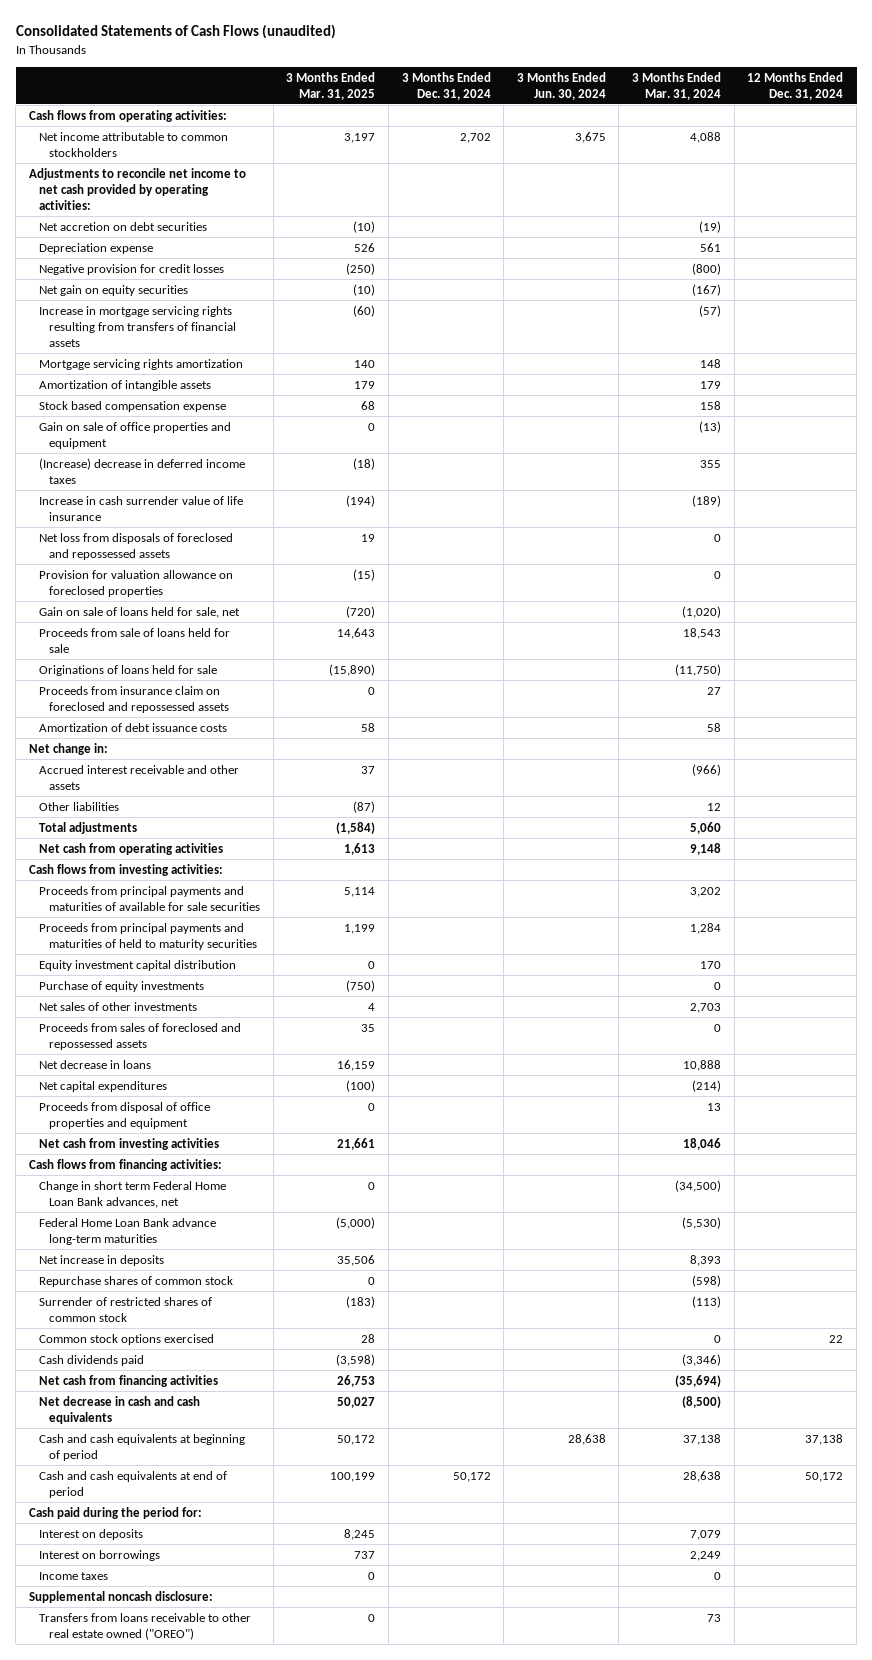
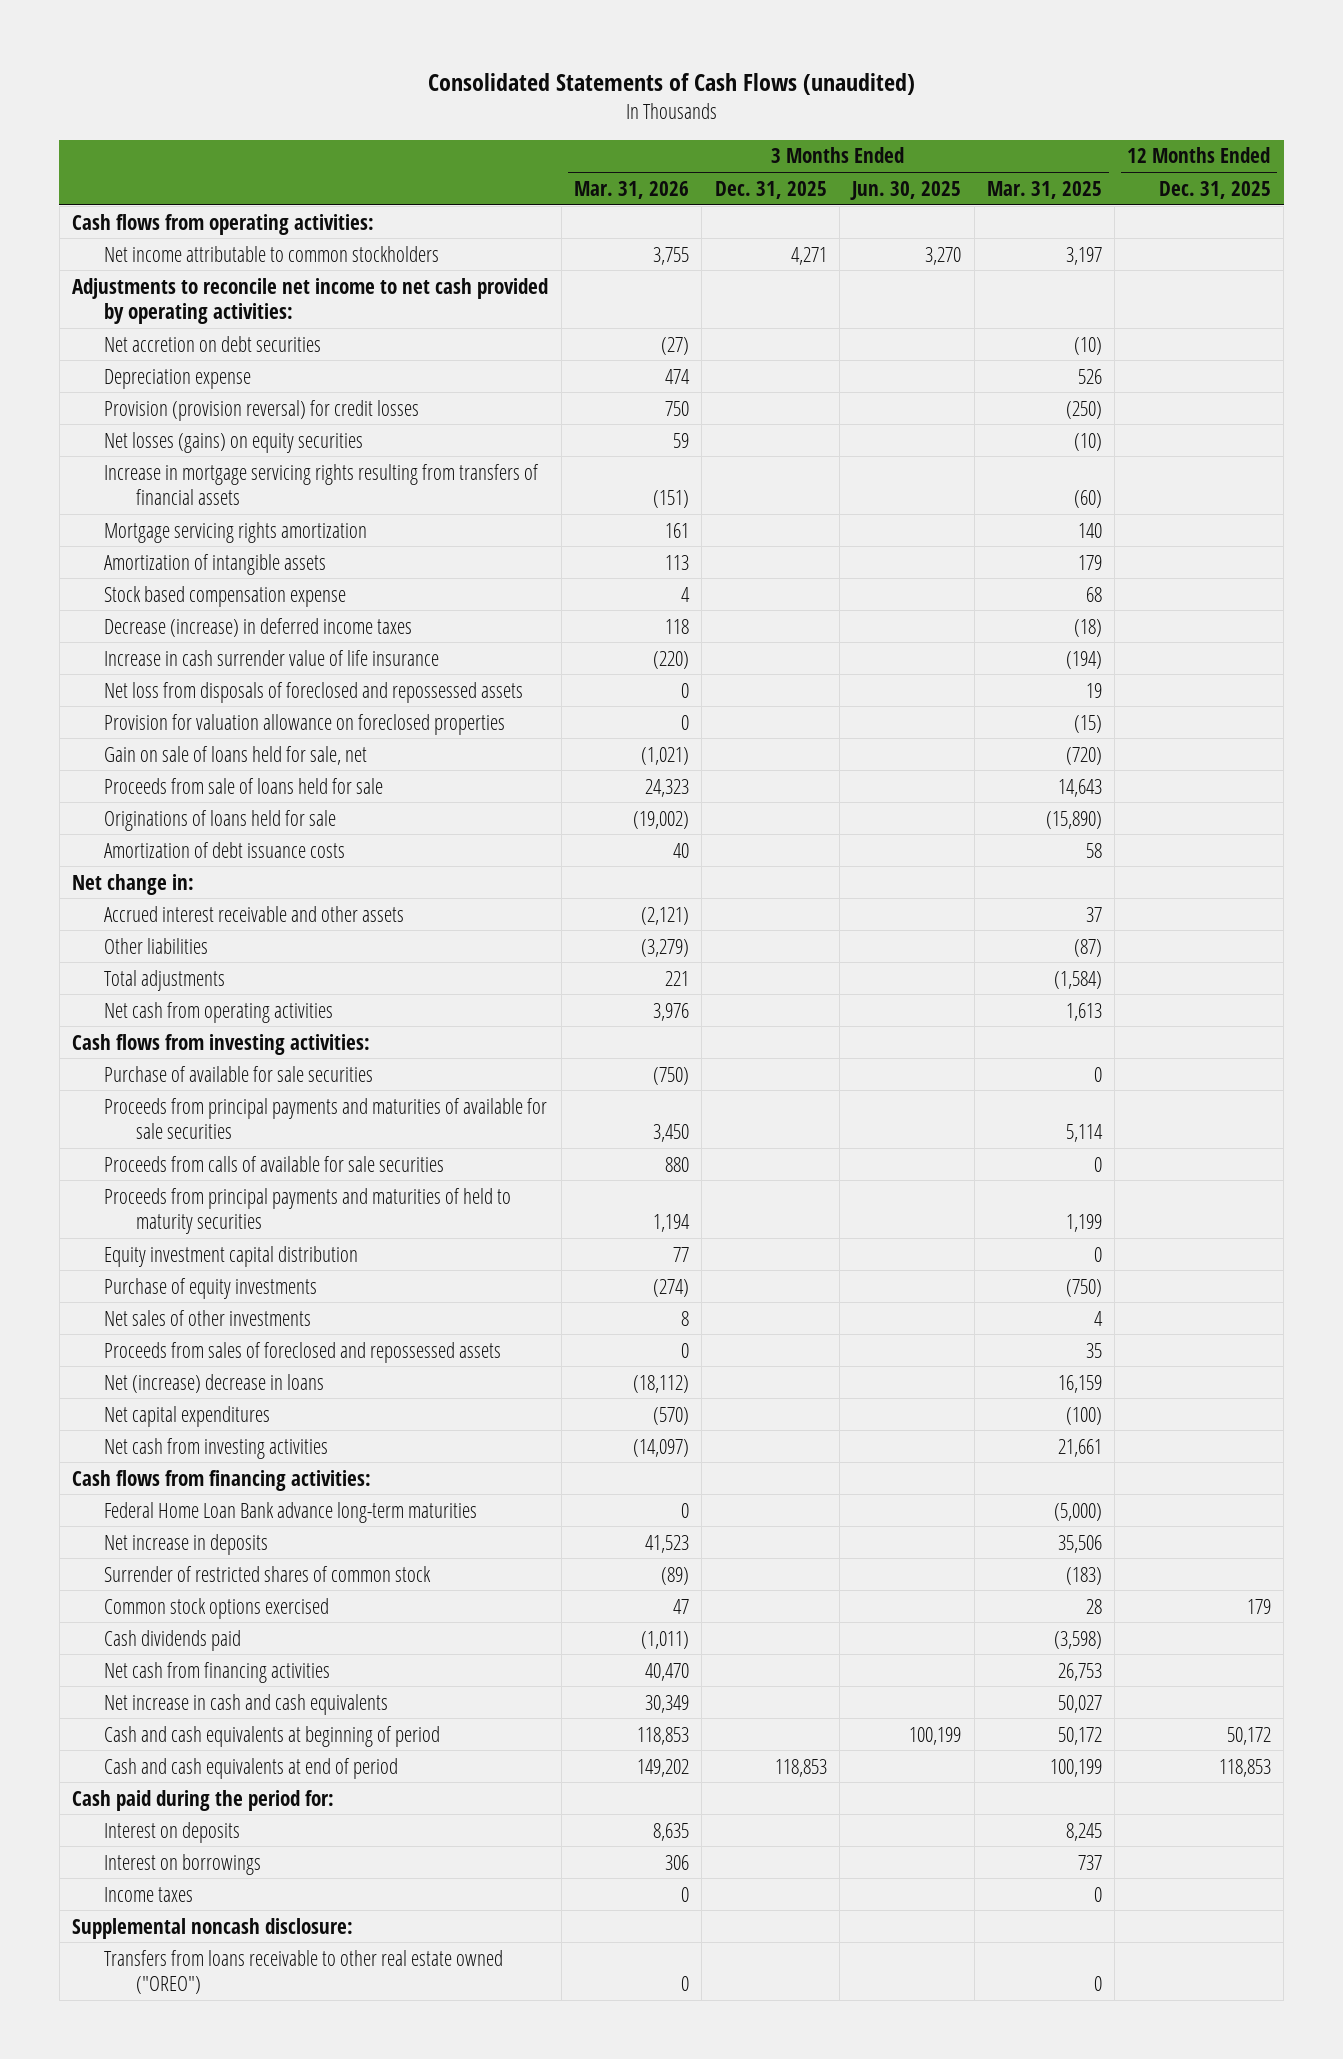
- | 3 Months Ended Mar. 31, 2025 | 3 Months Ended Dec. 31, 2024 | 3 Months Ended Jun. 30, 2024 | 3 Months Ended Mar. 31, 2024 | 12 Months Ended Dec. 31, 2024
+ | 3 Months Ended Mar. 31, 2026 | 3 Months Ended Dec. 31, 2025 | 3 Months Ended Jun. 30, 2025 | 3 Months Ended Mar. 31, 2025 | 12 Months Ended Dec. 31, 2025
- Negative provision for credit losses | (250) | | | (800) |
- Net gain on equity securities | (10) | | | (167) |
+ Provision (provision reversal) for credit losses | 750 | | | (250) |
+ Net losses (gains) on equity securities | 59 | | | (10) |
- Gain on sale of office properties and equipment | 0 | | | (13) |
- (Increase) decrease in deferred income taxes | (18) | | | 355 |
+ Decrease (increase) in deferred income taxes | 118 | | | (18) |
- Proceeds from insurance claim on foreclosed and repossessed assets | 0 | | | 27 |
+ Purchase of available for sale securities | (750) | | | 0 |
+ Proceeds from calls of available for sale securities | 880 | | | 0 |
- Net decrease in loans | 16,159 | | | 10,888 |
+ Net (increase) decrease in loans | (18,112) | | | 16,159 |
- Proceeds from disposal of office properties and equipment | 0 | | | 13 |
- Change in short term Federal Home Loan Bank advances, net | 0 | | | (34,500) |
- Repurchase shares of common stock | 0 | | | (598) |
- Net decrease in cash and cash equivalents | 50,027 | | | (8,500) |
+ Net increase in cash and cash equivalents | 30,349 | | | 50,027 |

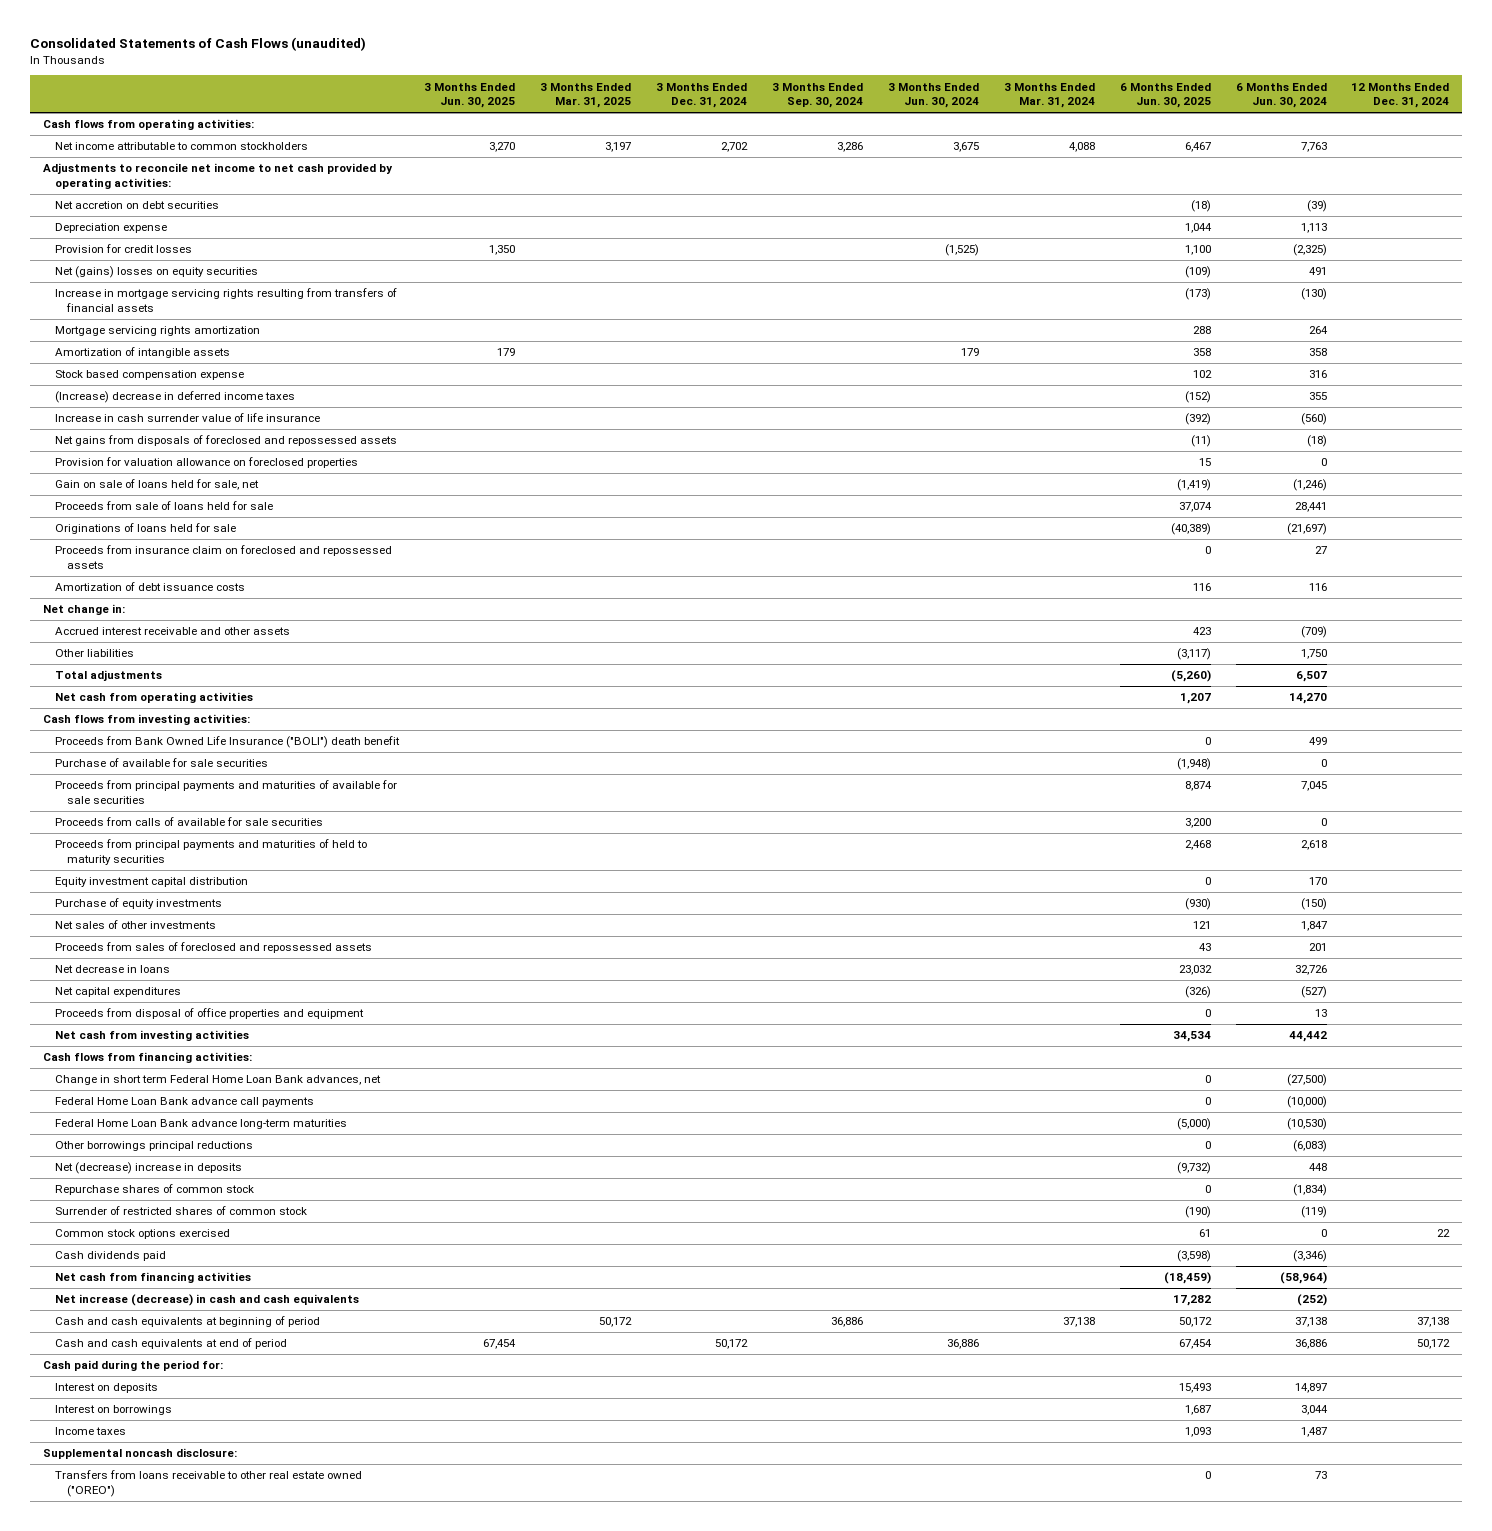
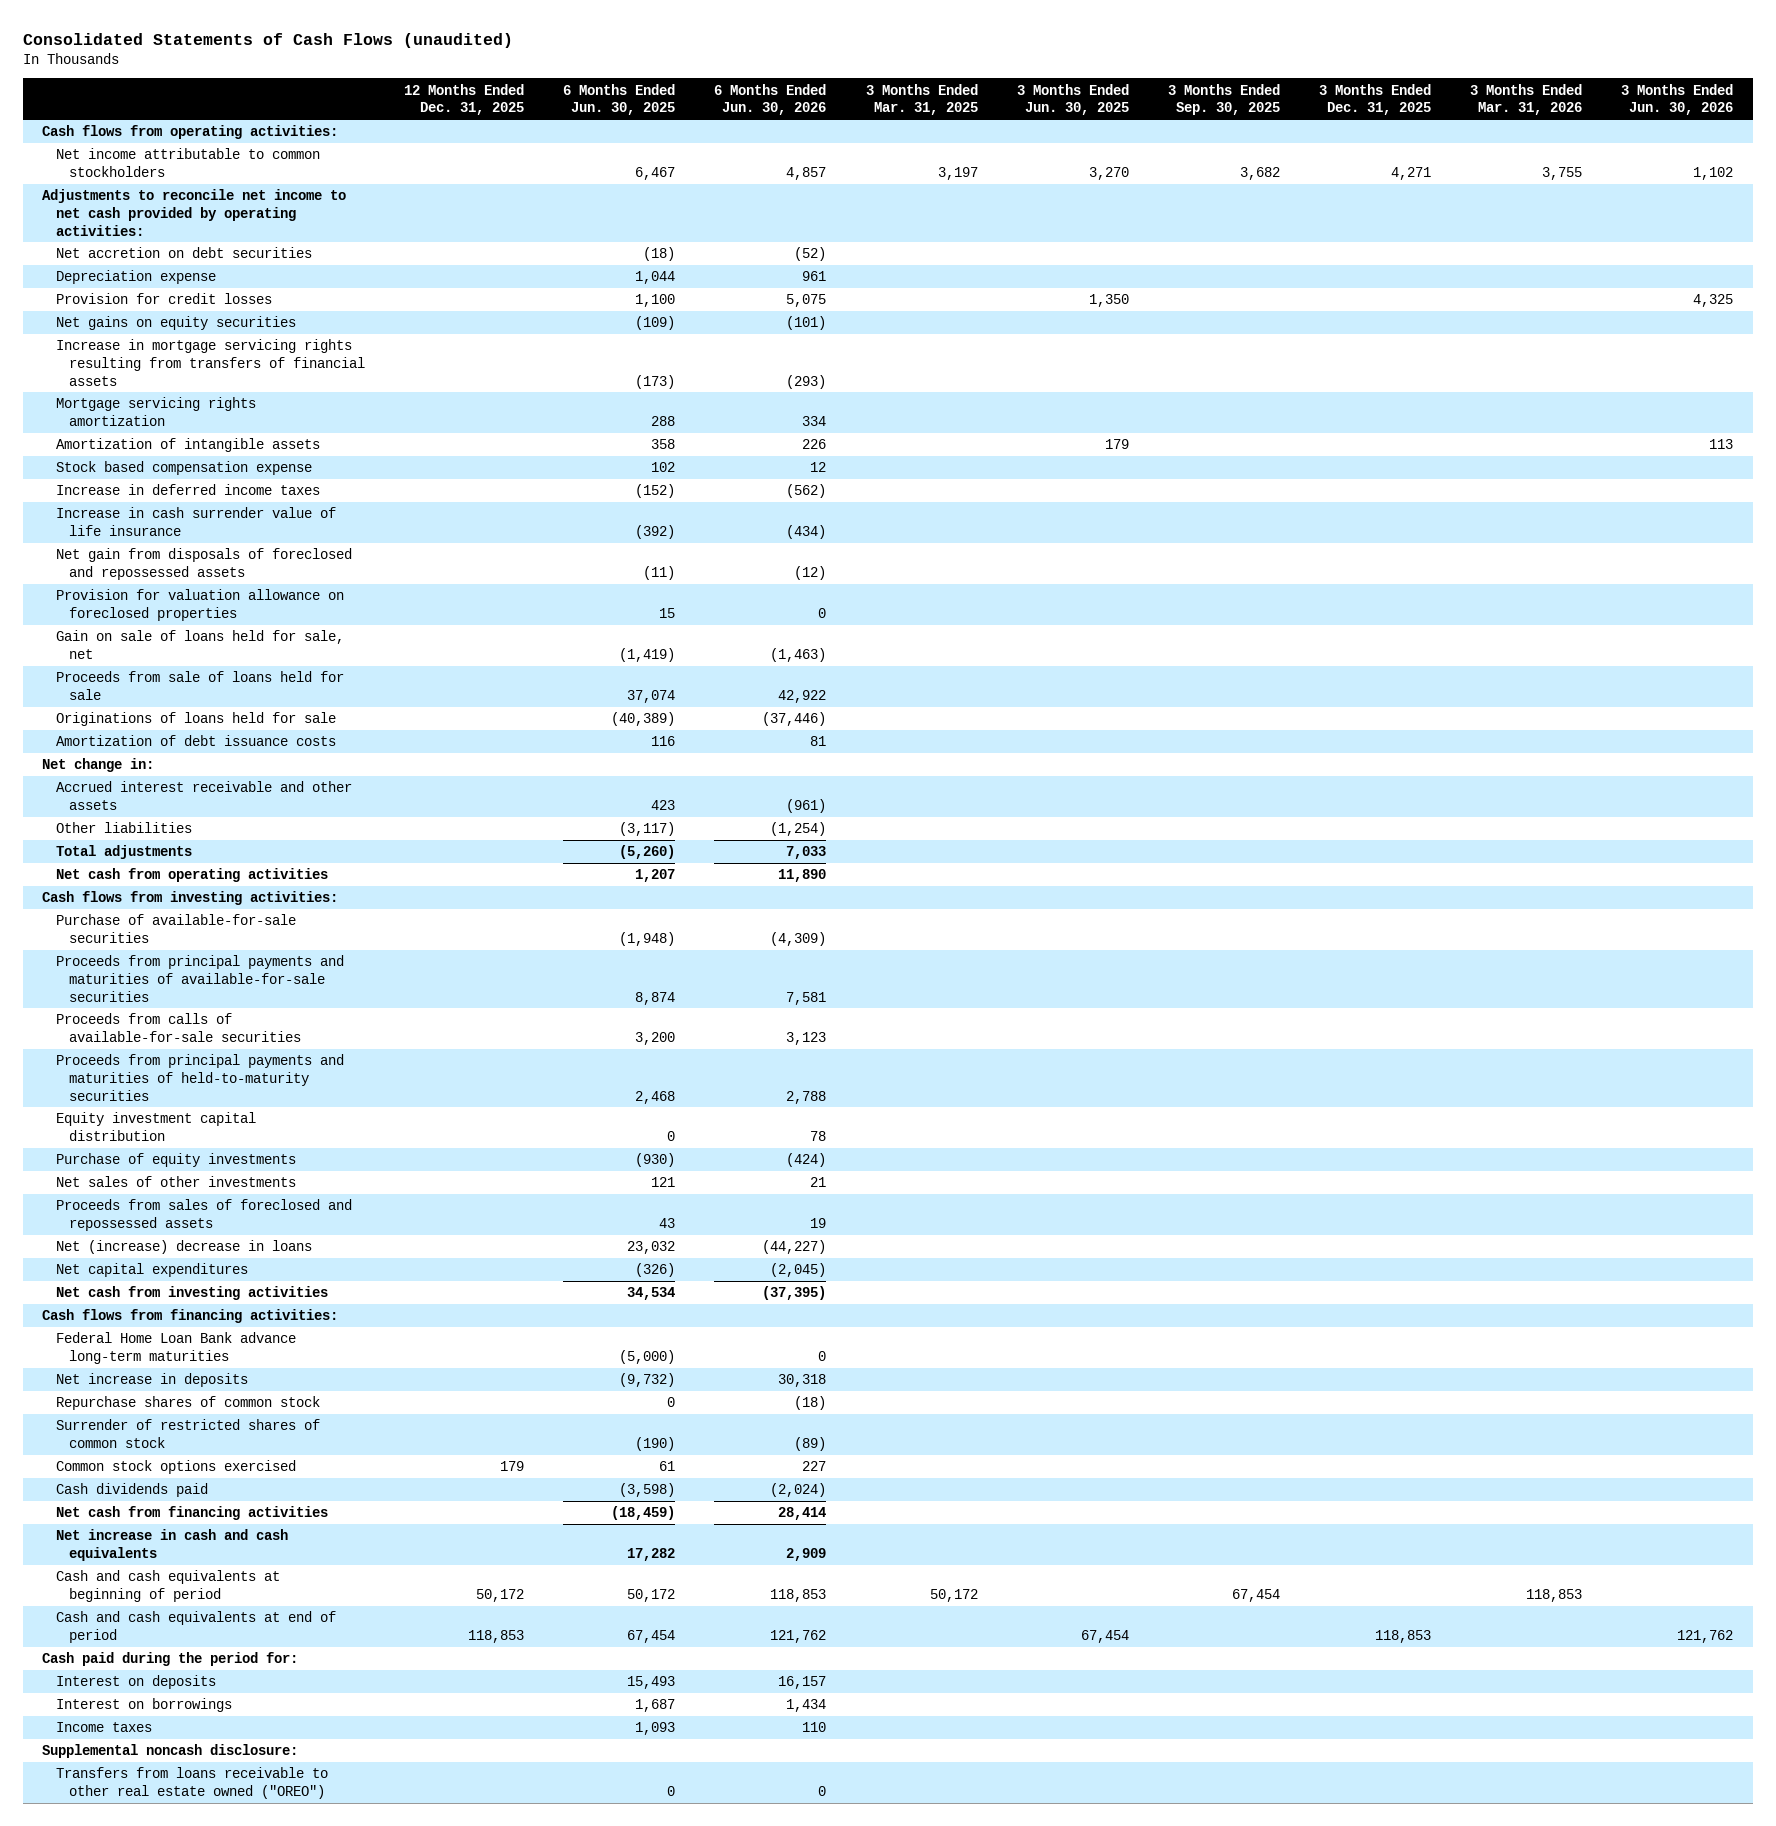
- | 3 Months Ended Jun. 30, 2025 | 3 Months Ended Mar. 31, 2025 | 3 Months Ended Dec. 31, 2024 | 3 Months Ended Sep. 30, 2024 | 3 Months Ended Jun. 30, 2024 | 3 Months Ended Mar. 31, 2024 | 6 Months Ended Jun. 30, 2025 | 6 Months Ended Jun. 30, 2024 | 12 Months Ended Dec. 31, 2024
+ | 12 Months Ended Dec. 31, 2025 | 6 Months Ended Jun. 30, 2025 | 6 Months Ended Jun. 30, 2026 | 3 Months Ended Mar. 31, 2025 | 3 Months Ended Jun. 30, 2025 | 3 Months Ended Sep. 30, 2025 | 3 Months Ended Dec. 31, 2025 | 3 Months Ended Mar. 31, 2026 | 3 Months Ended Jun. 30, 2026
- Net (gains) losses on equity securities | | | | | | | (109) | 491 |
+ Net gains on equity securities | | (109) | (101) | | | | | |
- (Increase) decrease in deferred income taxes | | | | | | | (152) | 355 |
+ Increase in deferred income taxes | | (152) | (562) | | | | | |
- Net gains from disposals of foreclosed and repossessed assets | | | | | | | (11) | (18) |
+ Net gain from disposals of foreclosed and repossessed assets | | (11) | (12) | | | | | |
- Proceeds from insurance claim on foreclosed and repossessed assets | | | | | | | 0 | 27 |
- Proceeds from Bank Owned Life Insurance ("BOLI") death benefit | | | | | | | 0 | 499 |
- Purchase of available for sale securities | | | | | | | (1,948) | 0 |
- Proceeds from principal payments and maturities of available for sale securities | | | | | | | 8,874 | 7,045 |
- Proceeds from calls of available for sale securities | | | | | | | 3,200 | 0 |
- Proceeds from principal payments and maturities of held to maturity securities | | | | | | | 2,468 | 2,618 |
+ Purchase of available-for-sale securities | | (1,948) | (4,309) | | | | | |
+ Proceeds from principal payments and maturities of available-for-sale securities | | 8,874 | 7,581 | | | | | |
+ Proceeds from calls of available-for-sale securities | | 3,200 | 3,123 | | | | | |
+ Proceeds from principal payments and maturities of held-to-maturity securities | | 2,468 | 2,788 | | | | | |
- Net decrease in loans | | | | | | | 23,032 | 32,726 |
+ Net (increase) decrease in loans | | 23,032 | (44,227) | | | | | |
- Proceeds from disposal of office properties and equipment | | | | | | | 0 | 13 |
- Change in short term Federal Home Loan Bank advances, net | | | | | | | 0 | (27,500) |
- Federal Home Loan Bank advance call payments | | | | | | | 0 | (10,000) |
- Other borrowings principal reductions | | | | | | | 0 | (6,083) |
- Net (decrease) increase in deposits | | | | | | | (9,732) | 448 |
+ Net increase in deposits | | (9,732) | 30,318 | | | | | |
- Net increase (decrease) in cash and cash equivalents | | | | | | | 17,282 | (252) |
+ Net increase in cash and cash equivalents | | 17,282 | 2,909 | | | | | |

